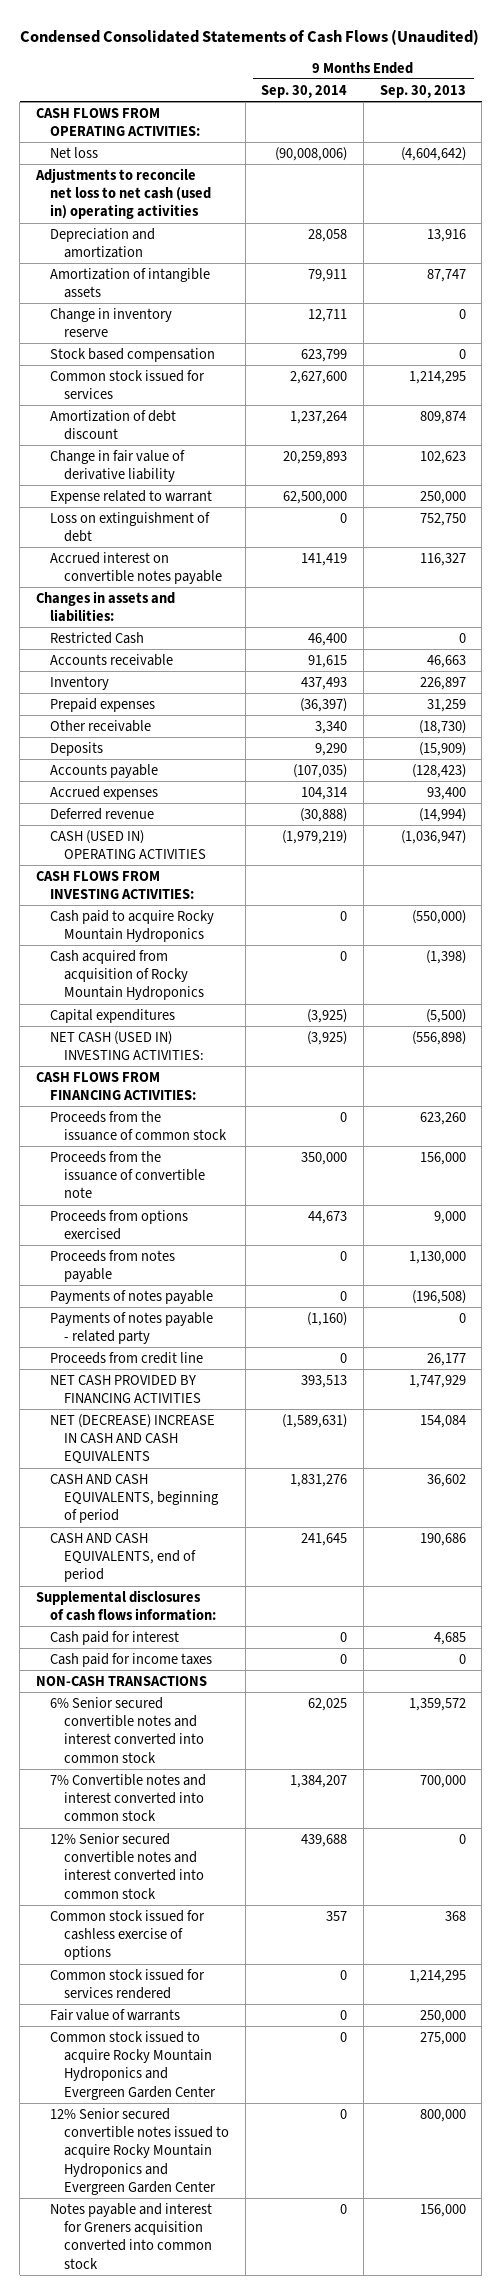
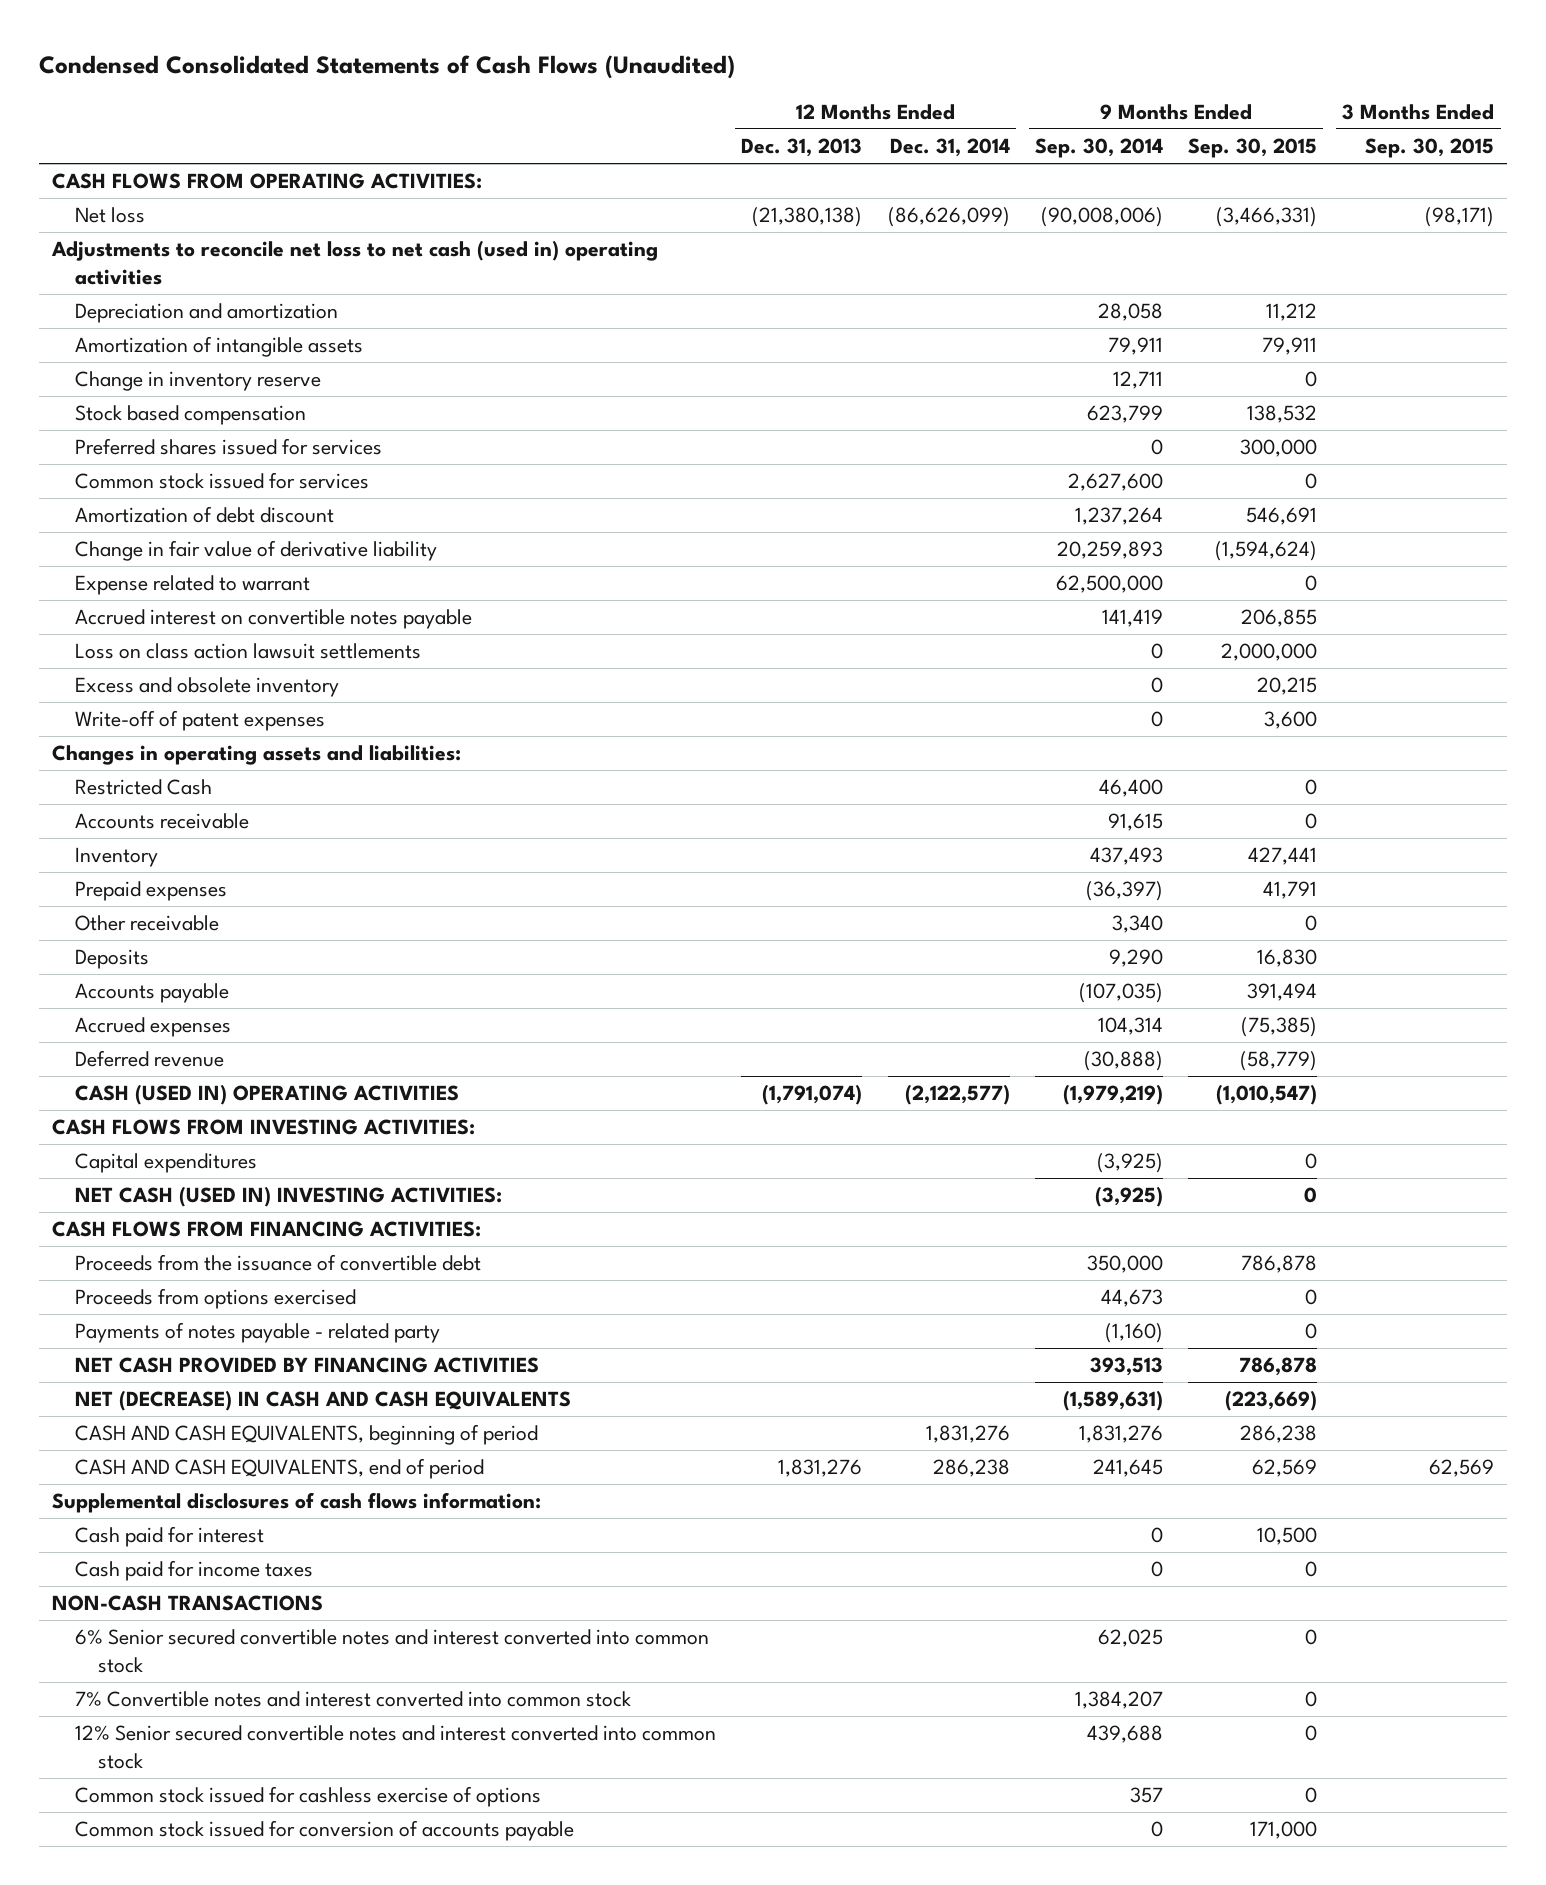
- | 9 Months Ended Sep. 30, 2014 | 9 Months Ended Sep. 30, 2013
+ | 12 Months Ended Dec. 31, 2013 | 12 Months Ended Dec. 31, 2014 | 9 Months Ended Sep. 30, 2014 | 9 Months Ended Sep. 30, 2015 | 3 Months Ended Sep. 30, 2015
+ Preferred shares issued for services | | | 0 | 300,000 |
- Loss on extinguishment of debt | 0 | 752,750
- Changes in assets and liabilities:
+ Loss on class action lawsuit settlements | | | 0 | 2,000,000 |
+ Excess and obsolete inventory | | | 0 | 20,215 |
+ Write-off of patent expenses | | | 0 | 3,600 |
+ Changes in operating assets and liabilities:
- Cash paid to acquire Rocky Mountain Hydroponics | 0 | (550,000)
- Cash acquired from acquisition of Rocky Mountain Hydroponics | 0 | (1,398)
- Proceeds from the issuance of common stock | 0 | 623,260
- Proceeds from the issuance of convertible note | 350,000 | 156,000
+ Proceeds from the issuance of convertible debt | | | 350,000 | 786,878 |
- Proceeds from notes payable | 0 | 1,130,000
- Payments of notes payable | 0 | (196,508)
- Proceeds from credit line | 0 | 26,177
- NET (DECREASE) INCREASE IN CASH AND CASH EQUIVALENTS | (1,589,631) | 154,084
+ NET (DECREASE) IN CASH AND CASH EQUIVALENTS | | | (1,589,631) | (223,669) |
- Common stock issued for services rendered | 0 | 1,214,295
- Fair value of warrants | 0 | 250,000
- Common stock issued to acquire Rocky Mountain Hydroponics and Evergreen Garden Center | 0 | 275,000
- 12% Senior secured convertible notes issued to acquire Rocky Mountain Hydroponics and Evergreen Garden Center | 0 | 800,000
- Notes payable and interest for Greners acquisition converted into common stock | 0 | 156,000
+ Common stock issued for conversion of accounts payable | | | 0 | 171,000 |

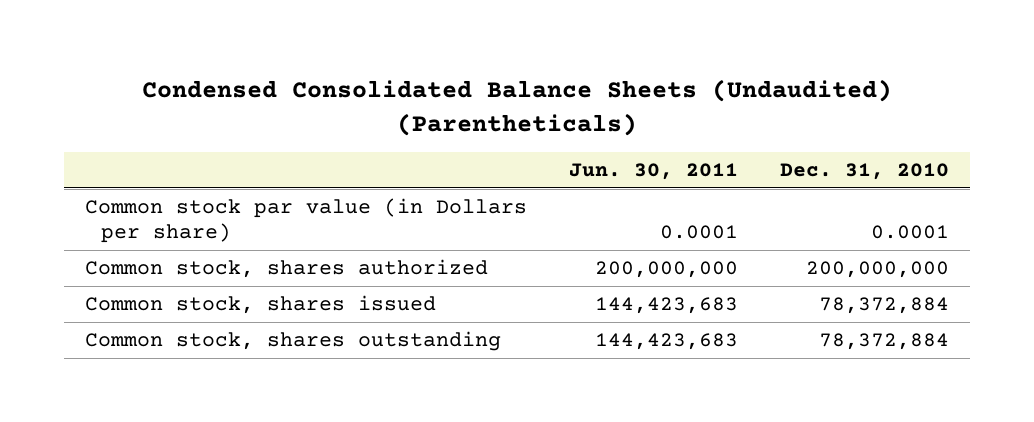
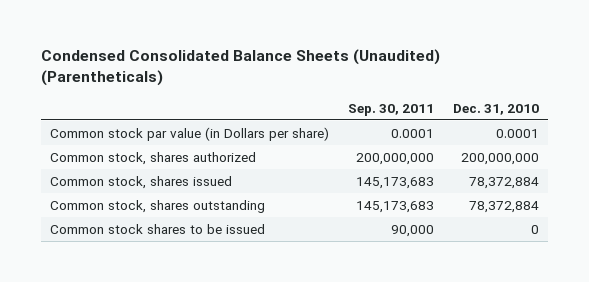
- Condensed Consolidated Balance Sheets (Undaudited) (Parentheticals)
+ Condensed Consolidated Balance Sheets (Unaudited) (Parentheticals)
- | Jun. 30, 2011 | Dec. 31, 2010
+ | Sep. 30, 2011 | Dec. 31, 2010
+ Common stock shares to be issued | 90,000 | 0

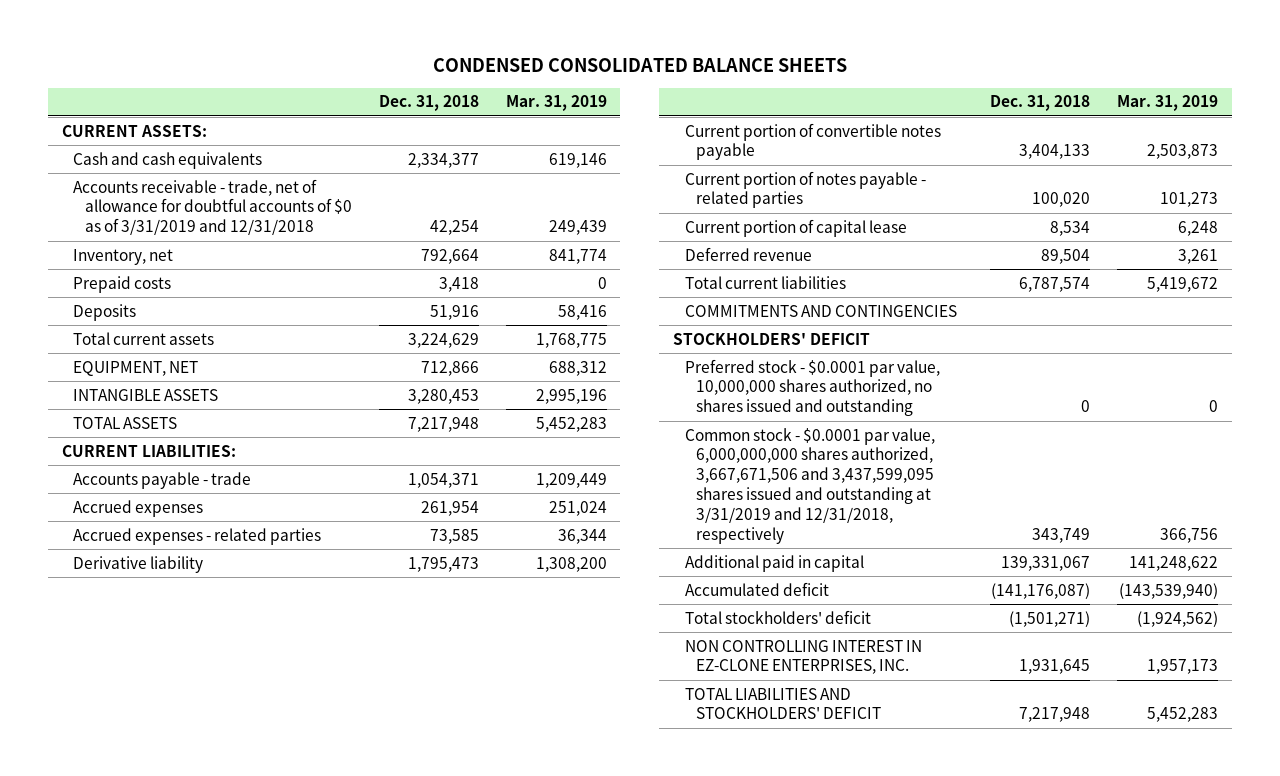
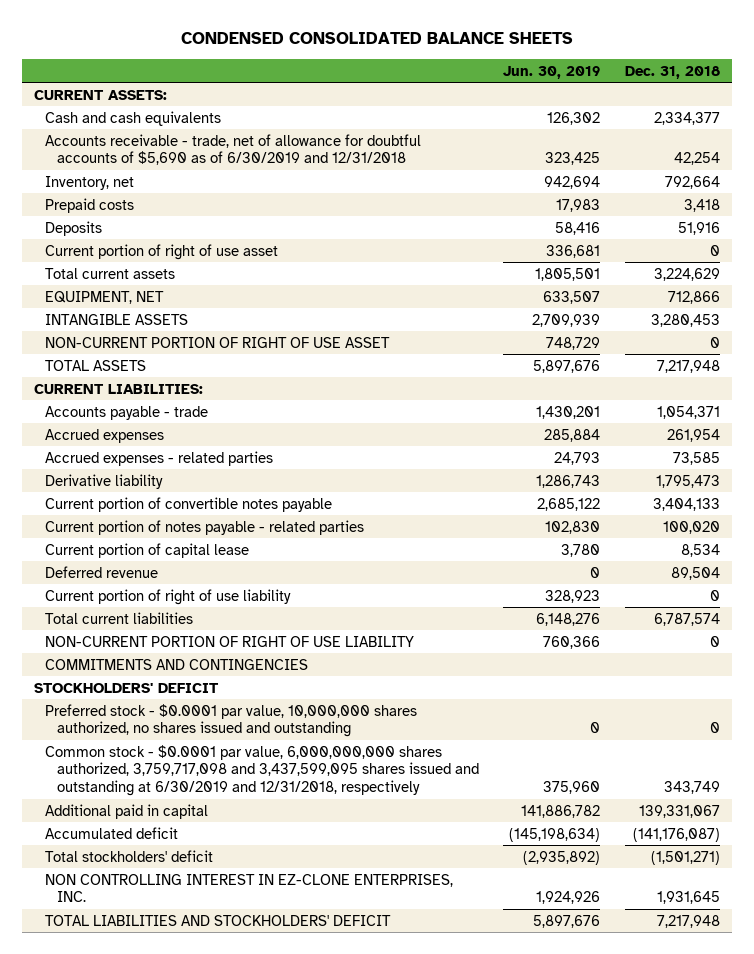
- | Dec. 31, 2018 | Mar. 31, 2019
+ | Jun. 30, 2019 | Dec. 31, 2018
- Accounts receivable - trade, net of allowance for doubtful accounts of $0 as of 3/31/2019 and 12/31/2018 | 42,254 | 249,439
+ Accounts receivable - trade, net of allowance for doubtful accounts of $5,690 as of 6/30/2019 and 12/31/2018 | 323,425 | 42,254
+ Current portion of right of use asset | 336,681 | 0
+ NON-CURRENT PORTION OF RIGHT OF USE ASSET | 748,729 | 0
+ Current portion of right of use liability | 328,923 | 0
+ NON-CURRENT PORTION OF RIGHT OF USE LIABILITY | 760,366 | 0
- Common stock - $0.0001 par value, 6,000,000,000 shares authorized, 3,667,671,506 and 3,437,599,095 shares issued and outstanding at 3/31/2019 and 12/31/2018, respectively | 343,749 | 366,756
+ Common stock - $0.0001 par value, 6,000,000,000 shares authorized, 3,759,717,098 and 3,437,599,095 shares issued and outstanding at 6/30/2019 and 12/31/2018, respectively | 375,960 | 343,749

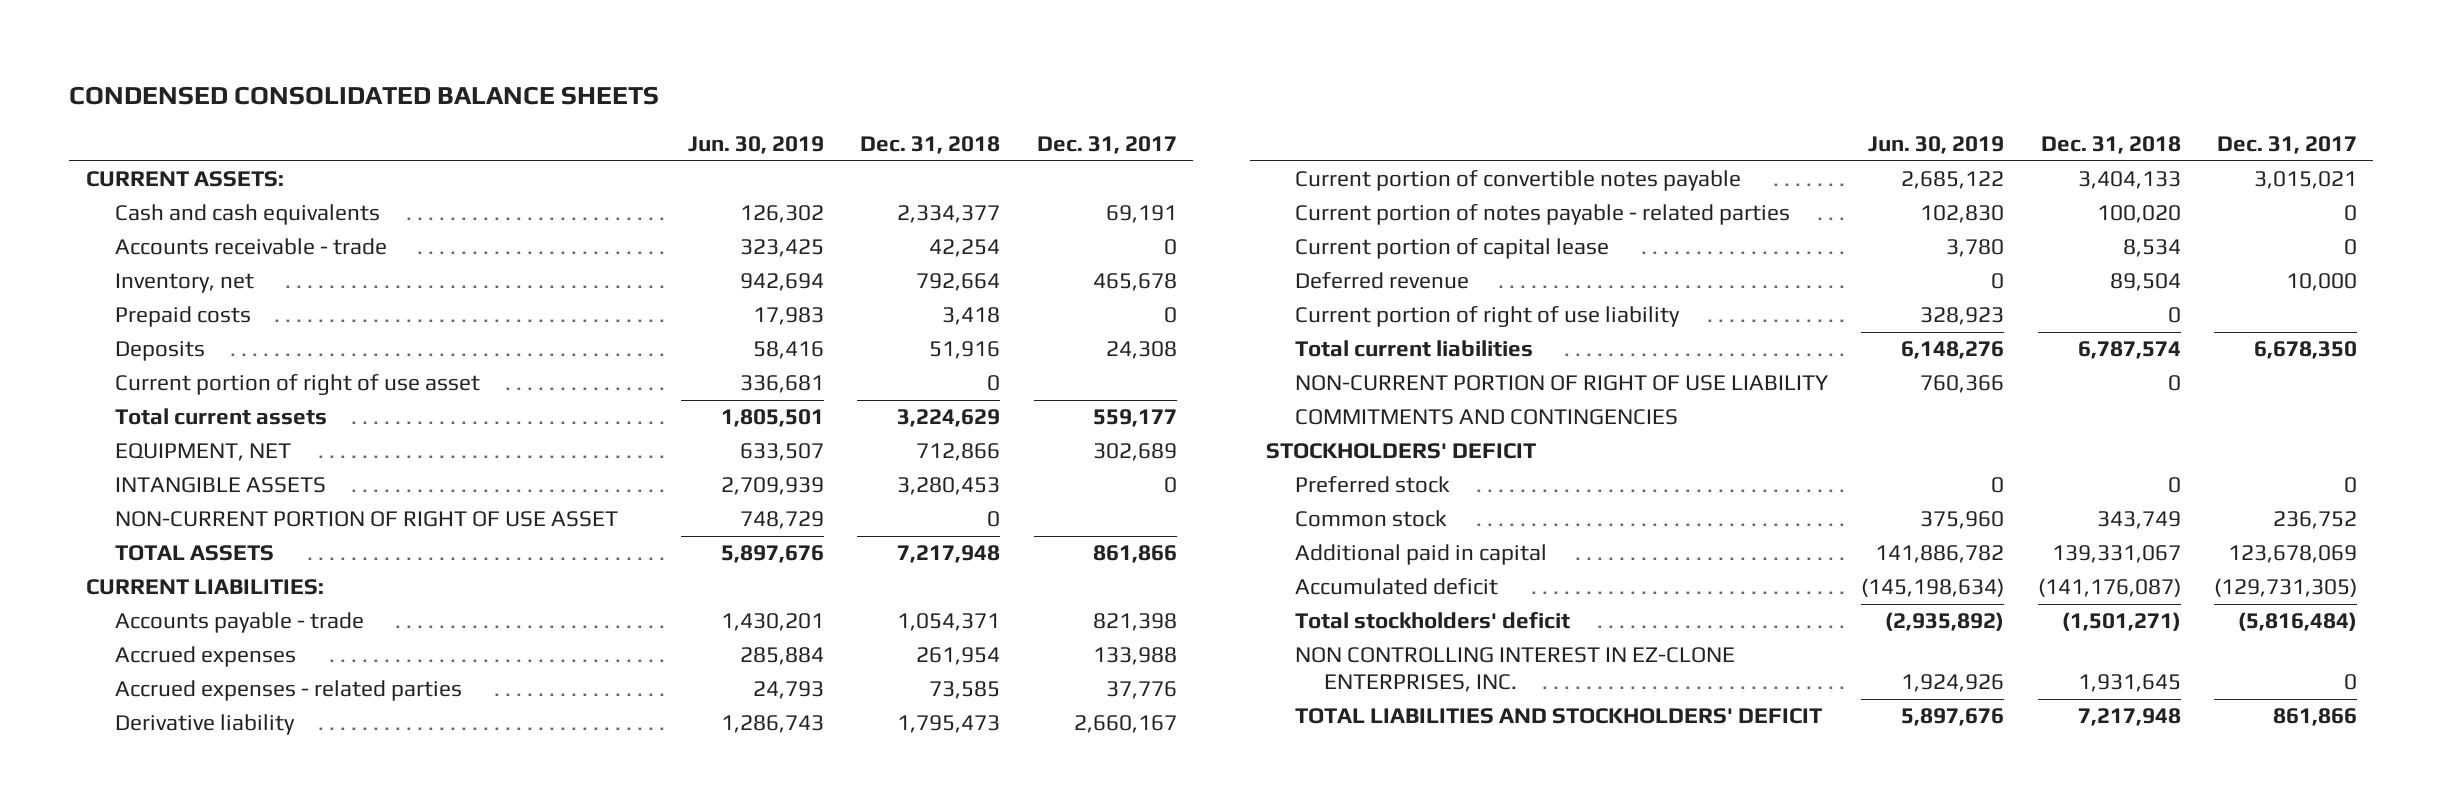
- | Jun. 30, 2019 | Dec. 31, 2018
+ | Jun. 30, 2019 | Dec. 31, 2018 | Dec. 31, 2017
- Accounts receivable - trade, net of allowance for doubtful accounts of $5,690 as of 6/30/2019 and 12/31/2018 | 323,425 | 42,254
+ Accounts receivable - trade | 323,425 | 42,254 | 0
- Preferred stock - $0.0001 par value, 10,000,000 shares authorized, no shares issued and outstanding | 0 | 0
- Common stock - $0.0001 par value, 6,000,000,000 shares authorized, 3,759,717,098 and 3,437,599,095 shares issued and outstanding at 6/30/2019 and 12/31/2018, respectively | 375,960 | 343,749
+ Preferred stock | 0 | 0 | 0
+ Common stock | 375,960 | 343,749 | 236,752

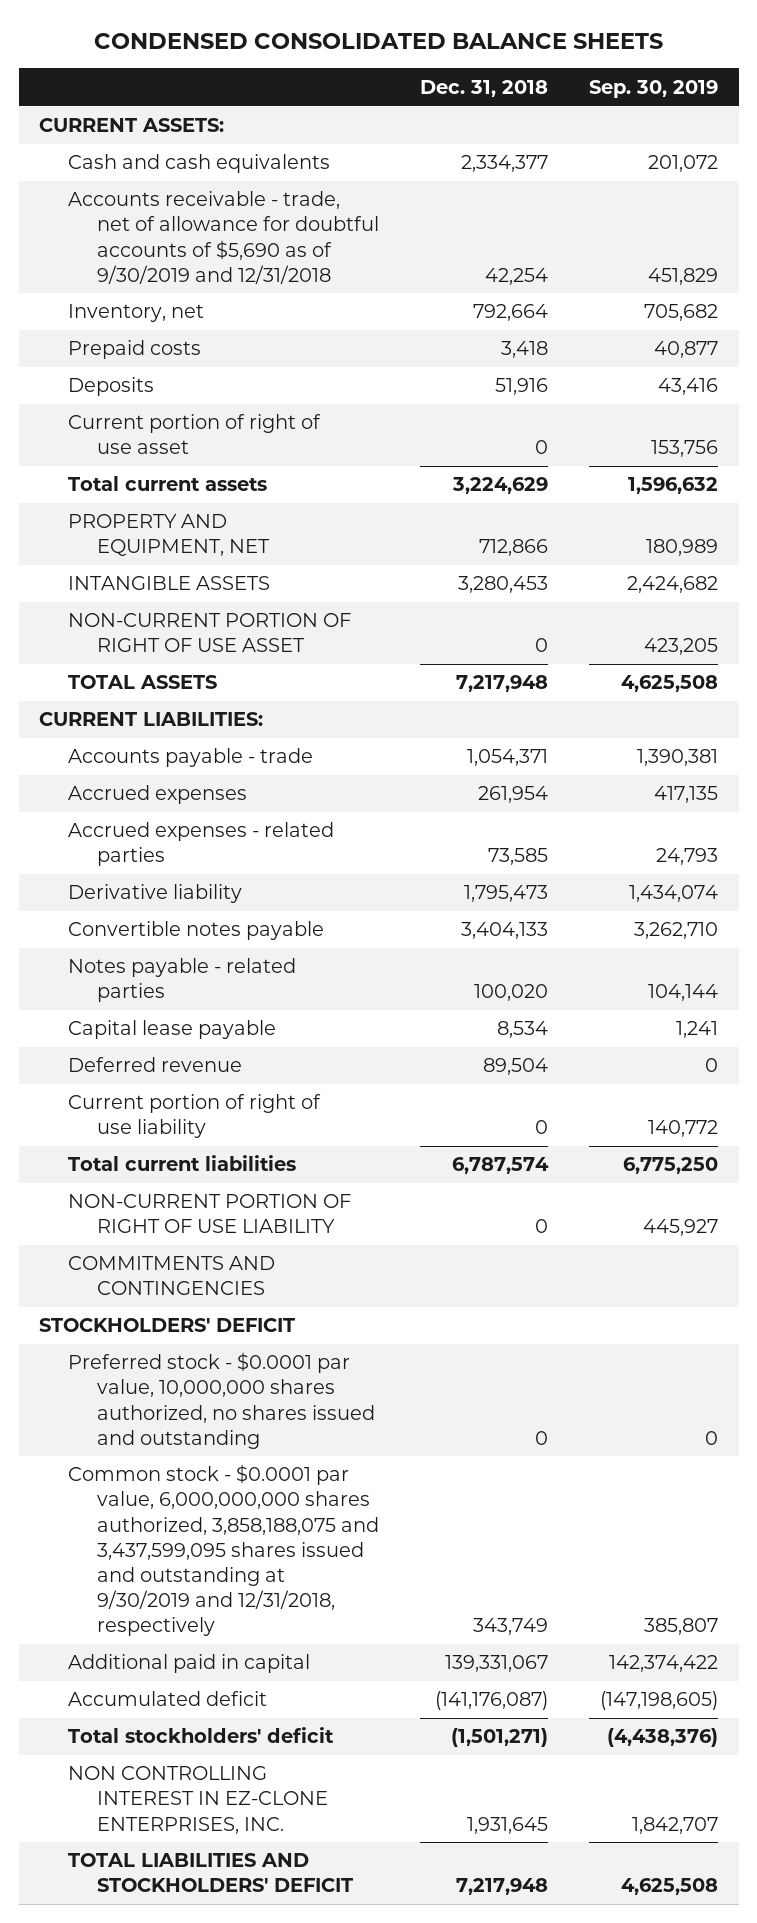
- | Jun. 30, 2019 | Dec. 31, 2018 | Dec. 31, 2017
+ | Dec. 31, 2018 | Sep. 30, 2019
- Accounts receivable - trade | 323,425 | 42,254 | 0
+ Accounts receivable - trade, net of allowance for doubtful accounts of $5,690 as of 9/30/2019 and 12/31/2018 | 42,254 | 451,829
- EQUIPMENT, NET | 633,507 | 712,866 | 302,689
+ PROPERTY AND EQUIPMENT, NET | 712,866 | 180,989
- Current portion of convertible notes payable | 2,685,122 | 3,404,133 | 3,015,021
- Current portion of notes payable - related parties | 102,830 | 100,020 | 0
- Current portion of capital lease | 3,780 | 8,534 | 0
+ Convertible notes payable | 3,404,133 | 3,262,710
+ Notes payable - related parties | 100,020 | 104,144
+ Capital lease payable | 8,534 | 1,241
- Preferred stock | 0 | 0 | 0
- Common stock | 375,960 | 343,749 | 236,752
+ Preferred stock - $0.0001 par value, 10,000,000 shares authorized, no shares issued and outstanding | 0 | 0
+ Common stock - $0.0001 par value, 6,000,000,000 shares authorized, 3,858,188,075 and 3,437,599,095 shares issued and outstanding at 9/30/2019 and 12/31/2018, respectively | 343,749 | 385,807

